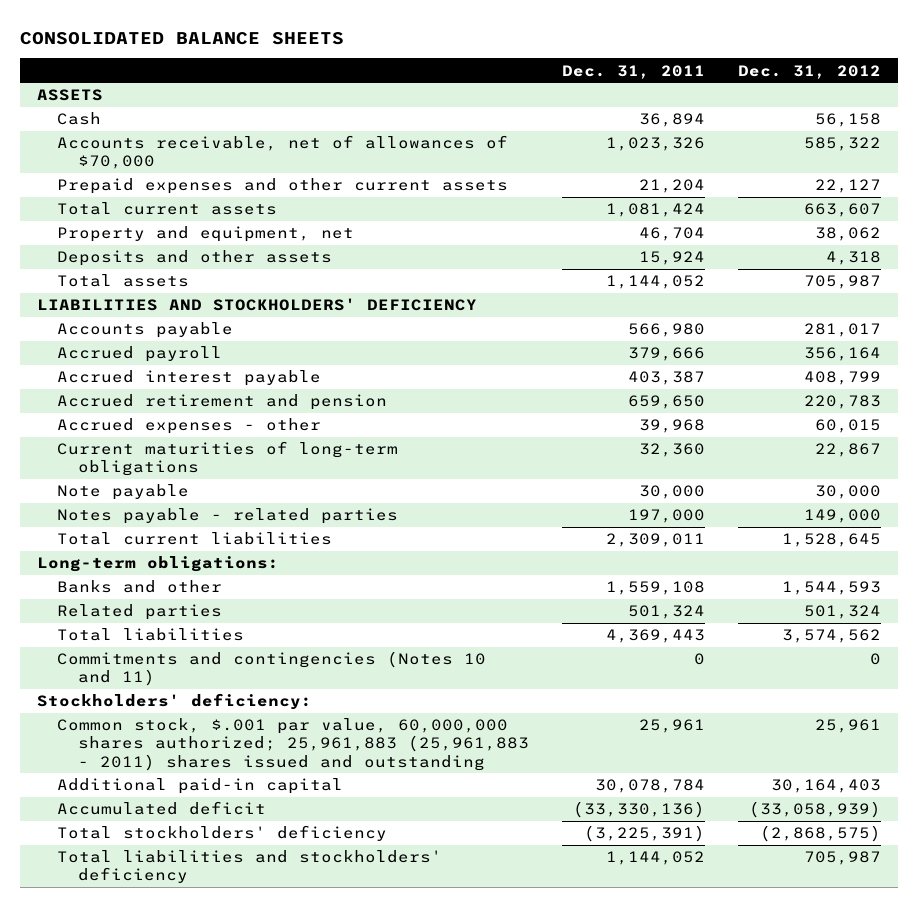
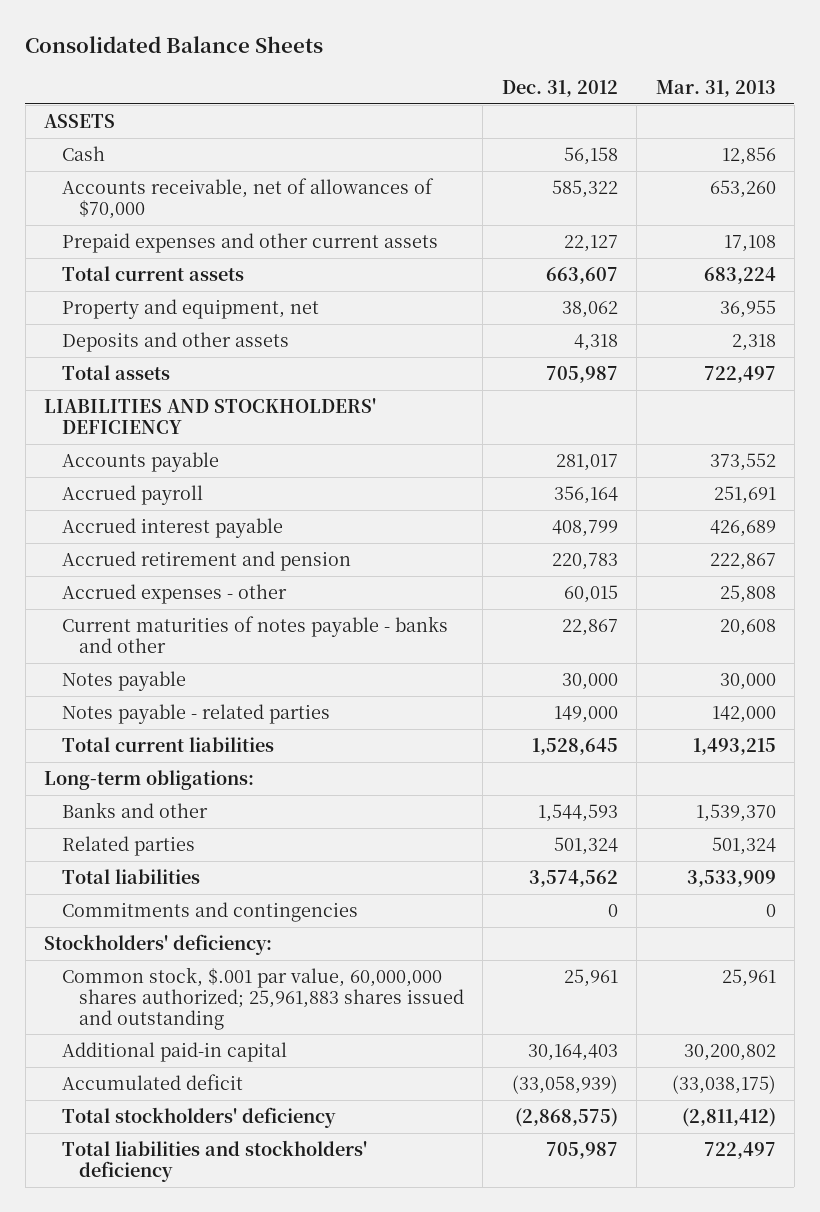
- CONSOLIDATED BALANCE SHEETS
+ Consolidated Balance Sheets
- | Dec. 31, 2011 | Dec. 31, 2012
+ | Dec. 31, 2012 | Mar. 31, 2013
- Current maturities of long-term obligations | 32,360 | 22,867
- Note payable | 30,000 | 30,000
+ Current maturities of notes payable - banks and other | 22,867 | 20,608
+ Notes payable | 30,000 | 30,000
- Commitments and contingencies (Notes 10 and 11) | 0 | 0
+ Commitments and contingencies | 0 | 0
- Common stock, $.001 par value, 60,000,000 shares authorized; 25,961,883 (25,961,883 - 2011) shares issued and outstanding | 25,961 | 25,961
+ Common stock, $.001 par value, 60,000,000 shares authorized; 25,961,883 shares issued and outstanding | 25,961 | 25,961

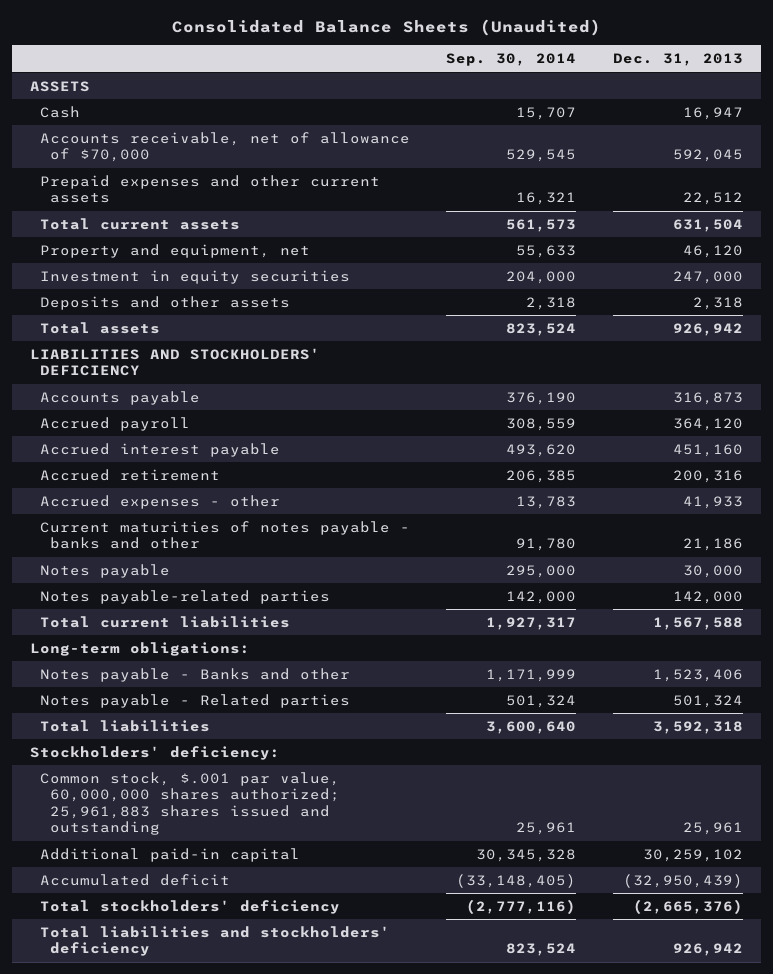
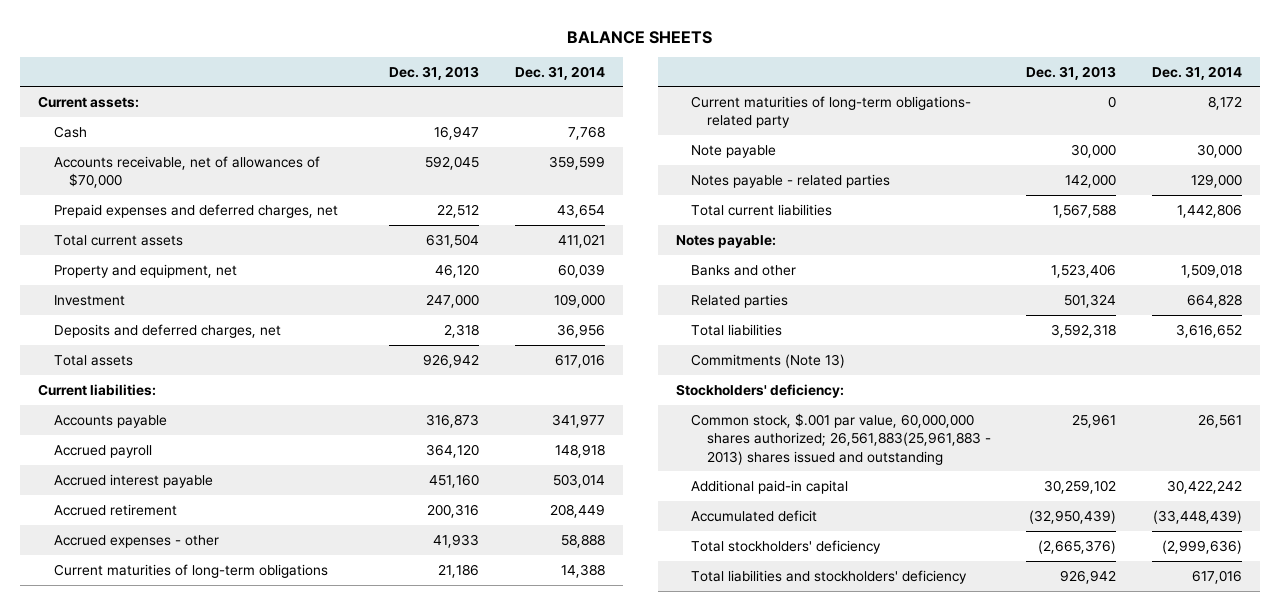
- Consolidated Balance Sheets (Unaudited)
+ BALANCE SHEETS
- | Sep. 30, 2014 | Dec. 31, 2013
+ | Dec. 31, 2013 | Dec. 31, 2014
- ASSETS
+ Current assets:
- Accounts receivable, net of allowance of $70,000 | 529,545 | 592,045
- Prepaid expenses and other current assets | 16,321 | 22,512
+ Accounts receivable, net of allowances of $70,000 | 592,045 | 359,599
+ Prepaid expenses and deferred charges, net | 22,512 | 43,654
- Investment in equity securities | 204,000 | 247,000
- Deposits and other assets | 2,318 | 2,318
+ Investment | 247,000 | 109,000
+ Deposits and deferred charges, net | 2,318 | 36,956
- LIABILITIES AND STOCKHOLDERS' DEFICIENCY
+ Current liabilities:
- Current maturities of notes payable - banks and other | 91,780 | 21,186
- Notes payable | 295,000 | 30,000
- Notes payable-related parties | 142,000 | 142,000
+ Current maturities of long-term obligations | 21,186 | 14,388
+ Current maturities of long-term obligations- related party | 0 | 8,172
+ Note payable | 30,000 | 30,000
+ Notes payable - related parties | 142,000 | 129,000
- Long-term obligations:
- Notes payable - Banks and other | 1,171,999 | 1,523,406
- Notes payable - Related parties | 501,324 | 501,324
+ Notes payable:
+ Banks and other | 1,523,406 | 1,509,018
+ Related parties | 501,324 | 664,828
+ Commitments (Note 13)
- Common stock, $.001 par value, 60,000,000 shares authorized; 25,961,883 shares issued and outstanding | 25,961 | 25,961
+ Common stock, $.001 par value, 60,000,000 shares authorized; 26,561,883(25,961,883 - 2013) shares issued and outstanding | 25,961 | 26,561

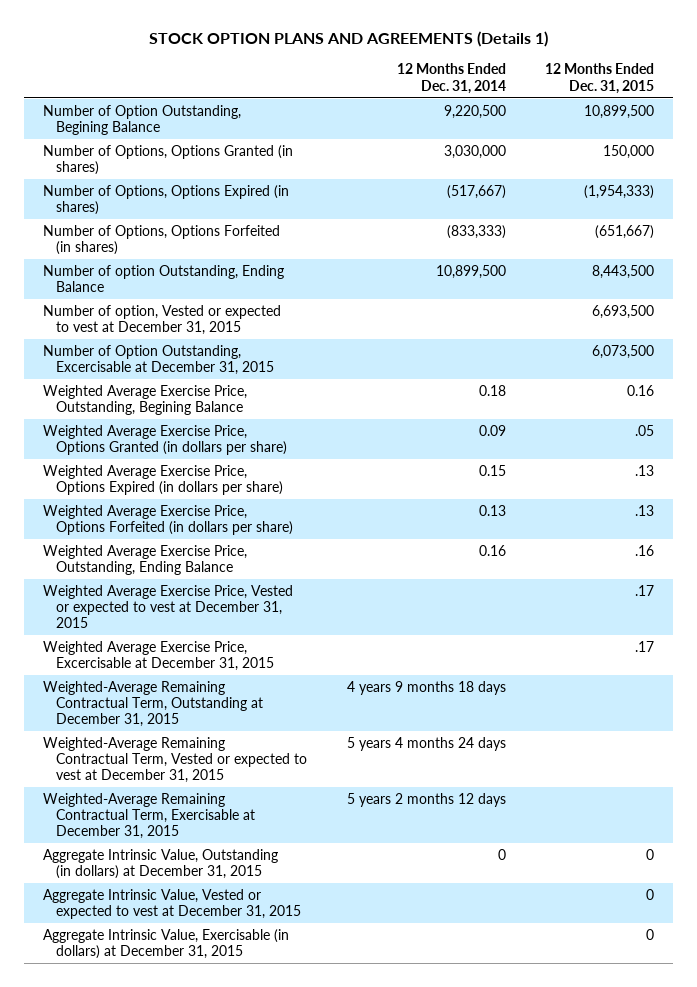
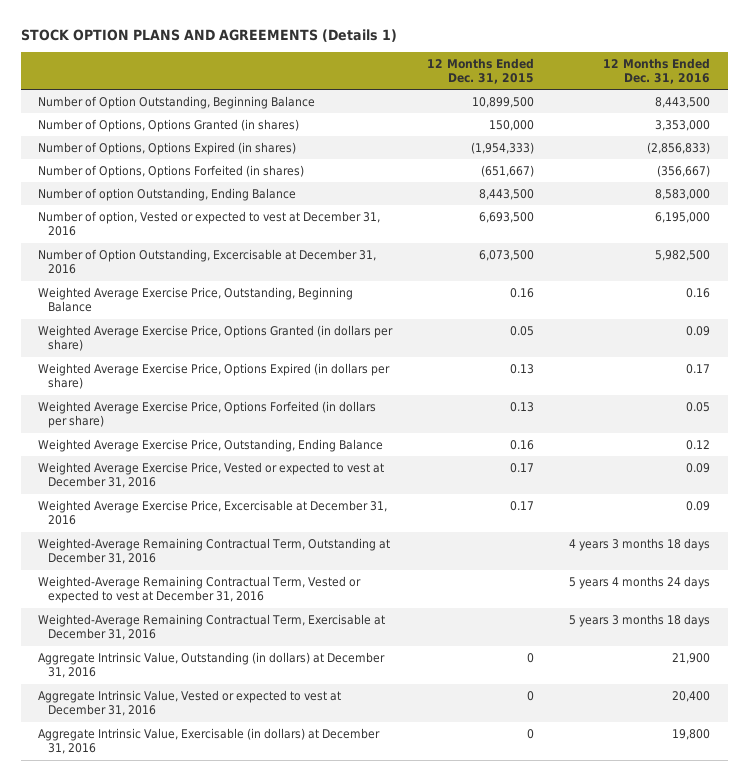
- | 12 Months Ended Dec. 31, 2014 | 12 Months Ended Dec. 31, 2015
+ | 12 Months Ended Dec. 31, 2015 | 12 Months Ended Dec. 31, 2016
- Number of Option Outstanding, Begining Balance | 9,220,500 | 10,899,500
+ Number of Option Outstanding, Beginning Balance | 10,899,500 | 8,443,500
- Number of option, Vested or expected to vest at December 31, 2015 | | 6,693,500
- Number of Option Outstanding, Excercisable at December 31, 2015 | | 6,073,500
- Weighted Average Exercise Price, Outstanding, Begining Balance | 0.18 | 0.16
- Weighted Average Exercise Price, Options Granted (in dollars per share) | 0.09 | .05
- Weighted Average Exercise Price, Options Expired (in dollars per share) | 0.15 | .13
- Weighted Average Exercise Price, Options Forfeited (in dollars per share) | 0.13 | .13
- Weighted Average Exercise Price, Outstanding, Ending Balance | 0.16 | .16
- Weighted Average Exercise Price, Vested or expected to vest at December 31, 2015 | | .17
- Weighted Average Exercise Price, Excercisable at December 31, 2015 | | .17
- Weighted-Average Remaining Contractual Term, Outstanding at December 31, 2015 | 4 years 9 months 18 days |
- Weighted-Average Remaining Contractual Term, Vested or expected to vest at December 31, 2015 | 5 years 4 months 24 days |
- Weighted-Average Remaining Contractual Term, Exercisable at December 31, 2015 | 5 years 2 months 12 days |
- Aggregate Intrinsic Value, Outstanding (in dollars) at December 31, 2015 | 0 | 0
- Aggregate Intrinsic Value, Vested or expected to vest at December 31, 2015 | | 0
- Aggregate Intrinsic Value, Exercisable (in dollars) at December 31, 2015 | | 0
+ Number of option, Vested or expected to vest at December 31, 2016 | 6,693,500 | 6,195,000
+ Number of Option Outstanding, Excercisable at December 31, 2016 | 6,073,500 | 5,982,500
+ Weighted Average Exercise Price, Outstanding, Beginning Balance | 0.16 | 0.16
+ Weighted Average Exercise Price, Options Granted (in dollars per share) | 0.05 | 0.09
+ Weighted Average Exercise Price, Options Expired (in dollars per share) | 0.13 | 0.17
+ Weighted Average Exercise Price, Options Forfeited (in dollars per share) | 0.13 | 0.05
+ Weighted Average Exercise Price, Outstanding, Ending Balance | 0.16 | 0.12
+ Weighted Average Exercise Price, Vested or expected to vest at December 31, 2016 | 0.17 | 0.09
+ Weighted Average Exercise Price, Excercisable at December 31, 2016 | 0.17 | 0.09
+ Weighted-Average Remaining Contractual Term, Outstanding at December 31, 2016 | | 4 years 3 months 18 days
+ Weighted-Average Remaining Contractual Term, Vested or expected to vest at December 31, 2016 | | 5 years 4 months 24 days
+ Weighted-Average Remaining Contractual Term, Exercisable at December 31, 2016 | | 5 years 3 months 18 days
+ Aggregate Intrinsic Value, Outstanding (in dollars) at December 31, 2016 | 0 | 21,900
+ Aggregate Intrinsic Value, Vested or expected to vest at December 31, 2016 | 0 | 20,400
+ Aggregate Intrinsic Value, Exercisable (in dollars) at December 31, 2016 | 0 | 19,800

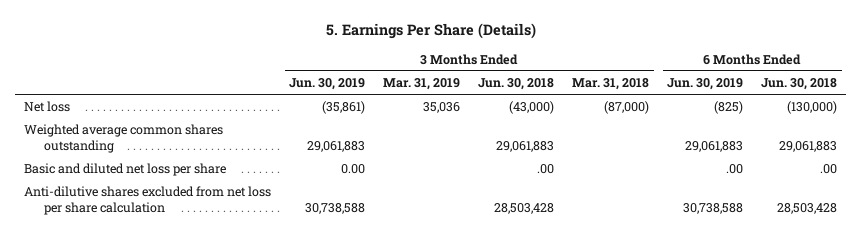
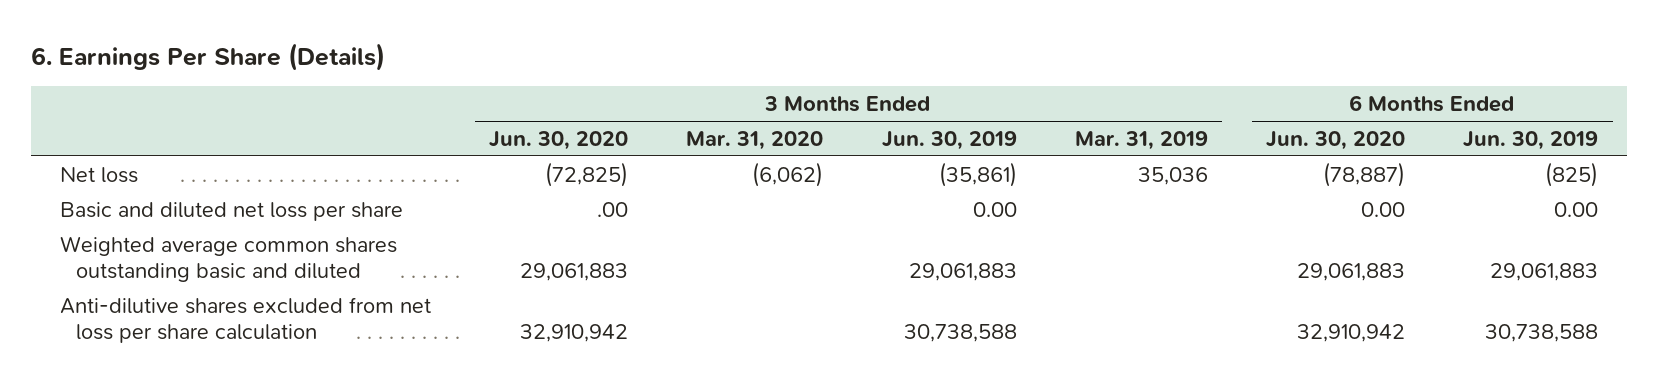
- 5. Earnings Per Share (Details)
+ 6. Earnings Per Share (Details)
- | 3 Months Ended Jun. 30, 2019 | 3 Months Ended Mar. 31, 2019 | 3 Months Ended Jun. 30, 2018 | 3 Months Ended Mar. 31, 2018 | 6 Months Ended Jun. 30, 2019 | 6 Months Ended Jun. 30, 2018
+ | 3 Months Ended Jun. 30, 2020 | 3 Months Ended Mar. 31, 2020 | 3 Months Ended Jun. 30, 2019 | 3 Months Ended Mar. 31, 2019 | 6 Months Ended Jun. 30, 2020 | 6 Months Ended Jun. 30, 2019
- Weighted average common shares outstanding | 29,061,883 | | 29,061,883 | | 29,061,883 | 29,061,883
- Basic and diluted net loss per share | 0.00 | | .00 | | .00 | .00
+ Basic and diluted net loss per share | .00 | | 0.00 | | 0.00 | 0.00
+ Weighted average common shares outstanding basic and diluted | 29,061,883 | | 29,061,883 | | 29,061,883 | 29,061,883

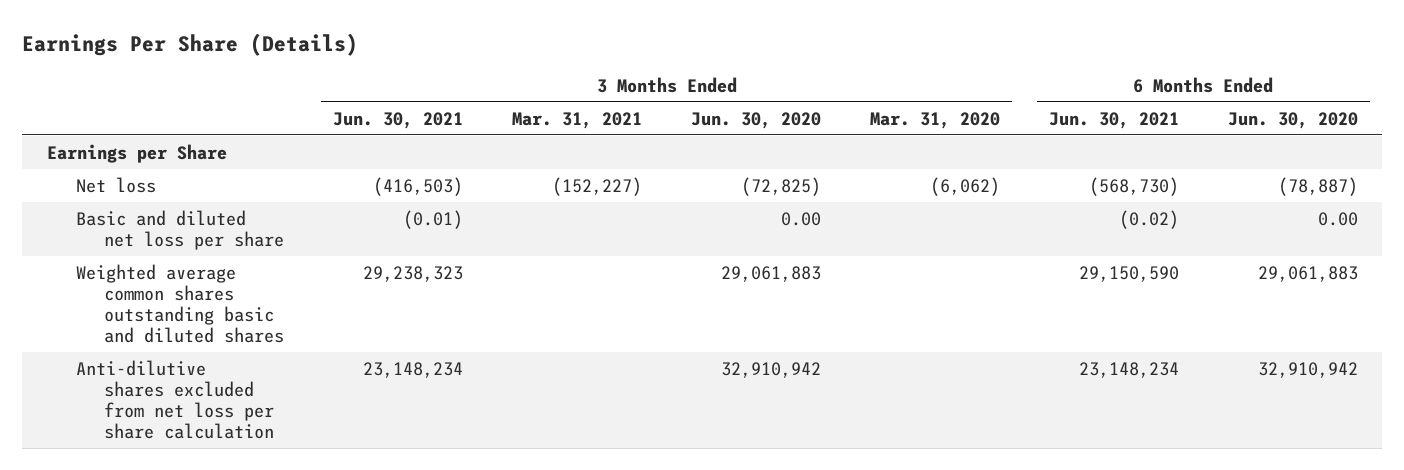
- 6. Earnings Per Share (Details)
+ Earnings Per Share (Details)
- | 3 Months Ended Jun. 30, 2020 | 3 Months Ended Mar. 31, 2020 | 3 Months Ended Jun. 30, 2019 | 3 Months Ended Mar. 31, 2019 | 6 Months Ended Jun. 30, 2020 | 6 Months Ended Jun. 30, 2019
+ | 3 Months Ended Jun. 30, 2021 | 3 Months Ended Mar. 31, 2021 | 3 Months Ended Jun. 30, 2020 | 3 Months Ended Mar. 31, 2020 | 6 Months Ended Jun. 30, 2021 | 6 Months Ended Jun. 30, 2020
+ Earnings per Share
- Basic and diluted net loss per share | .00 | | 0.00 | | 0.00 | 0.00
- Weighted average common shares outstanding basic and diluted | 29,061,883 | | 29,061,883 | | 29,061,883 | 29,061,883
+ Basic and diluted net loss per share | (0.01) | | 0.00 | | (0.02) | 0.00
+ Weighted average common shares outstanding basic and diluted shares | 29,238,323 | | 29,061,883 | | 29,150,590 | 29,061,883

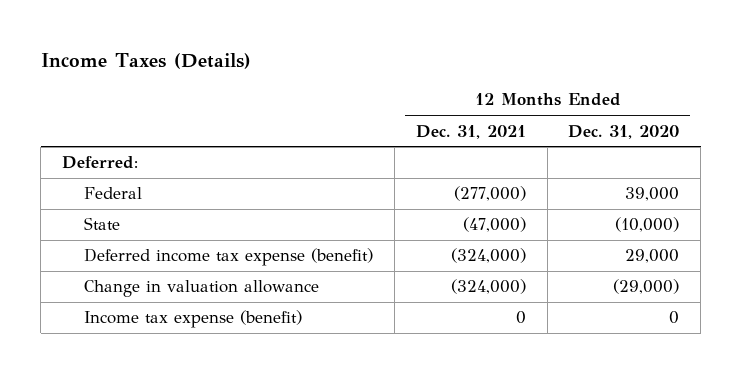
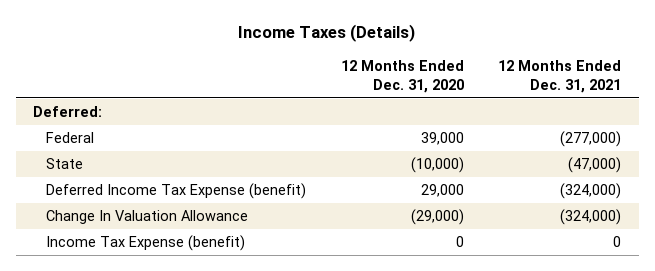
- | 12 Months Ended Dec. 31, 2021 | 12 Months Ended Dec. 31, 2020
+ | 12 Months Ended Dec. 31, 2020 | 12 Months Ended Dec. 31, 2021
- Deferred income tax expense (benefit) | (324,000) | 29,000
- Change in valuation allowance | (324,000) | (29,000)
- Income tax expense (benefit) | 0 | 0
+ Deferred Income Tax Expense (benefit) | 29,000 | (324,000)
+ Change In Valuation Allowance | (29,000) | (324,000)
+ Income Tax Expense (benefit) | 0 | 0

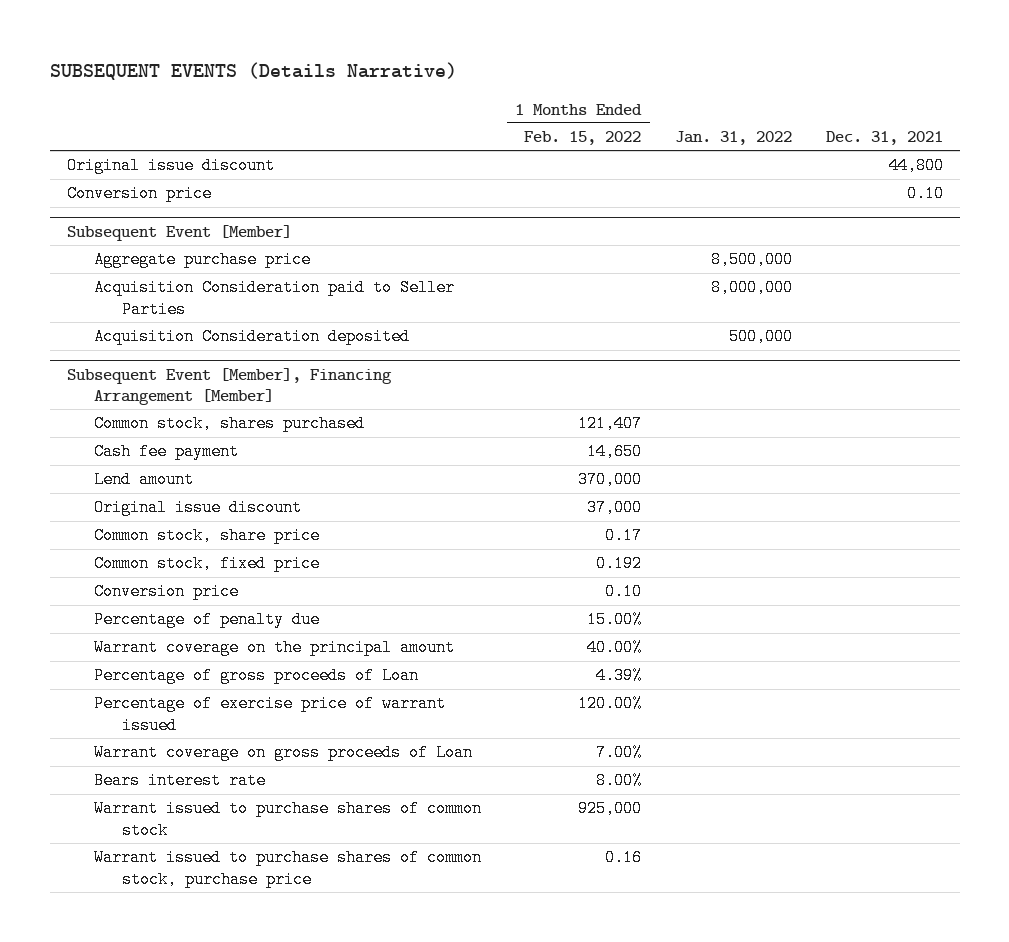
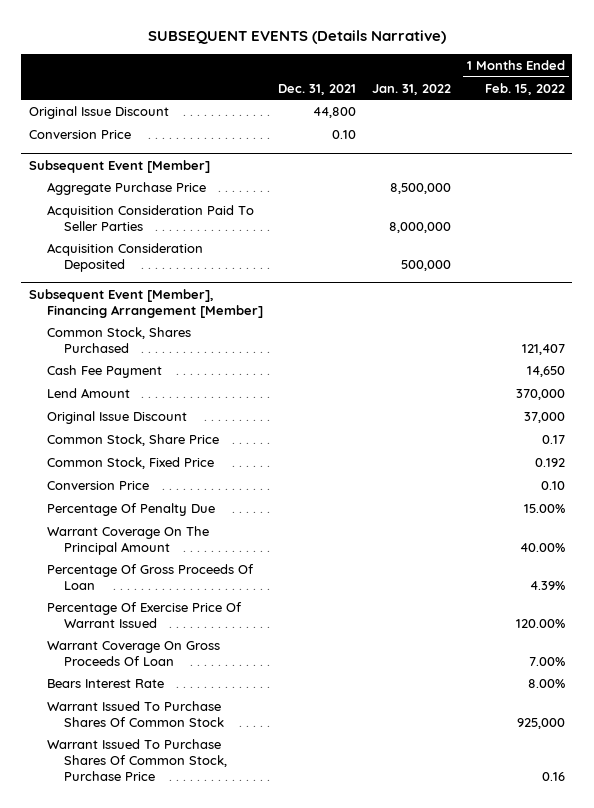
- | 1 Months Ended Feb. 15, 2022 | Jan. 31, 2022 | Dec. 31, 2021
+ | Dec. 31, 2021 | Jan. 31, 2022 | 1 Months Ended Feb. 15, 2022
- Original issue discount | | | 44,800
- Conversion price | | | 0.10
+ Original Issue Discount | 44,800 | |
+ Conversion Price | 0.10 | |
@ Subsequent Event [Member]
- Aggregate purchase price | | 8,500,000 |
- Acquisition Consideration paid to Seller Parties | | 8,000,000 |
- Acquisition Consideration deposited | | 500,000 |
+ Aggregate Purchase Price | | 8,500,000 |
+ Acquisition Consideration Paid To Seller Parties | | 8,000,000 |
+ Acquisition Consideration Deposited | | 500,000 |
@ Subsequent Event [Member], Financing Arrangement [Member]
- Common stock, shares purchased | 121,407 | |
- Cash fee payment | 14,650 | |
- Lend amount | 370,000 | |
- Original issue discount | 37,000 | |
- Common stock, share price | 0.17 | |
- Common stock, fixed price | 0.192 | |
- Conversion price | 0.10 | |
- Percentage of penalty due | 15.00% | |
- Warrant coverage on the principal amount | 40.00% | |
- Percentage of gross proceeds of Loan | 4.39% | |
- Percentage of exercise price of warrant issued | 120.00% | |
- Warrant coverage on gross proceeds of Loan | 7.00% | |
- Bears interest rate | 8.00% | |
- Warrant issued to purchase shares of common stock | 925,000 | |
- Warrant issued to purchase shares of common stock, purchase price | 0.16 | |
+ Common Stock, Shares Purchased | | | 121,407
+ Cash Fee Payment | | | 14,650
+ Lend Amount | | | 370,000
+ Original Issue Discount | | | 37,000
+ Common Stock, Share Price | | | 0.17
+ Common Stock, Fixed Price | | | 0.192
+ Conversion Price | | | 0.10
+ Percentage Of Penalty Due | | | 15.00%
+ Warrant Coverage On The Principal Amount | | | 40.00%
+ Percentage Of Gross Proceeds Of Loan | | | 4.39%
+ Percentage Of Exercise Price Of Warrant Issued | | | 120.00%
+ Warrant Coverage On Gross Proceeds Of Loan | | | 7.00%
+ Bears Interest Rate | | | 8.00%
+ Warrant Issued To Purchase Shares Of Common Stock | | | 925,000
+ Warrant Issued To Purchase Shares Of Common Stock, Purchase Price | | | 0.16

